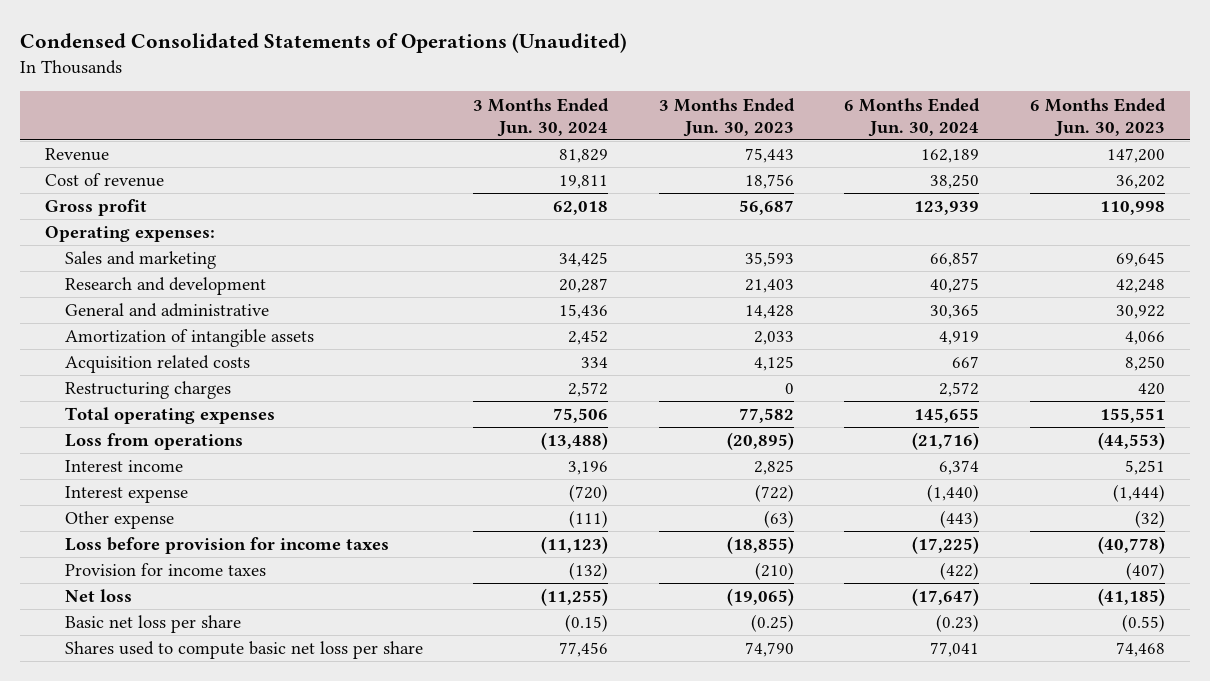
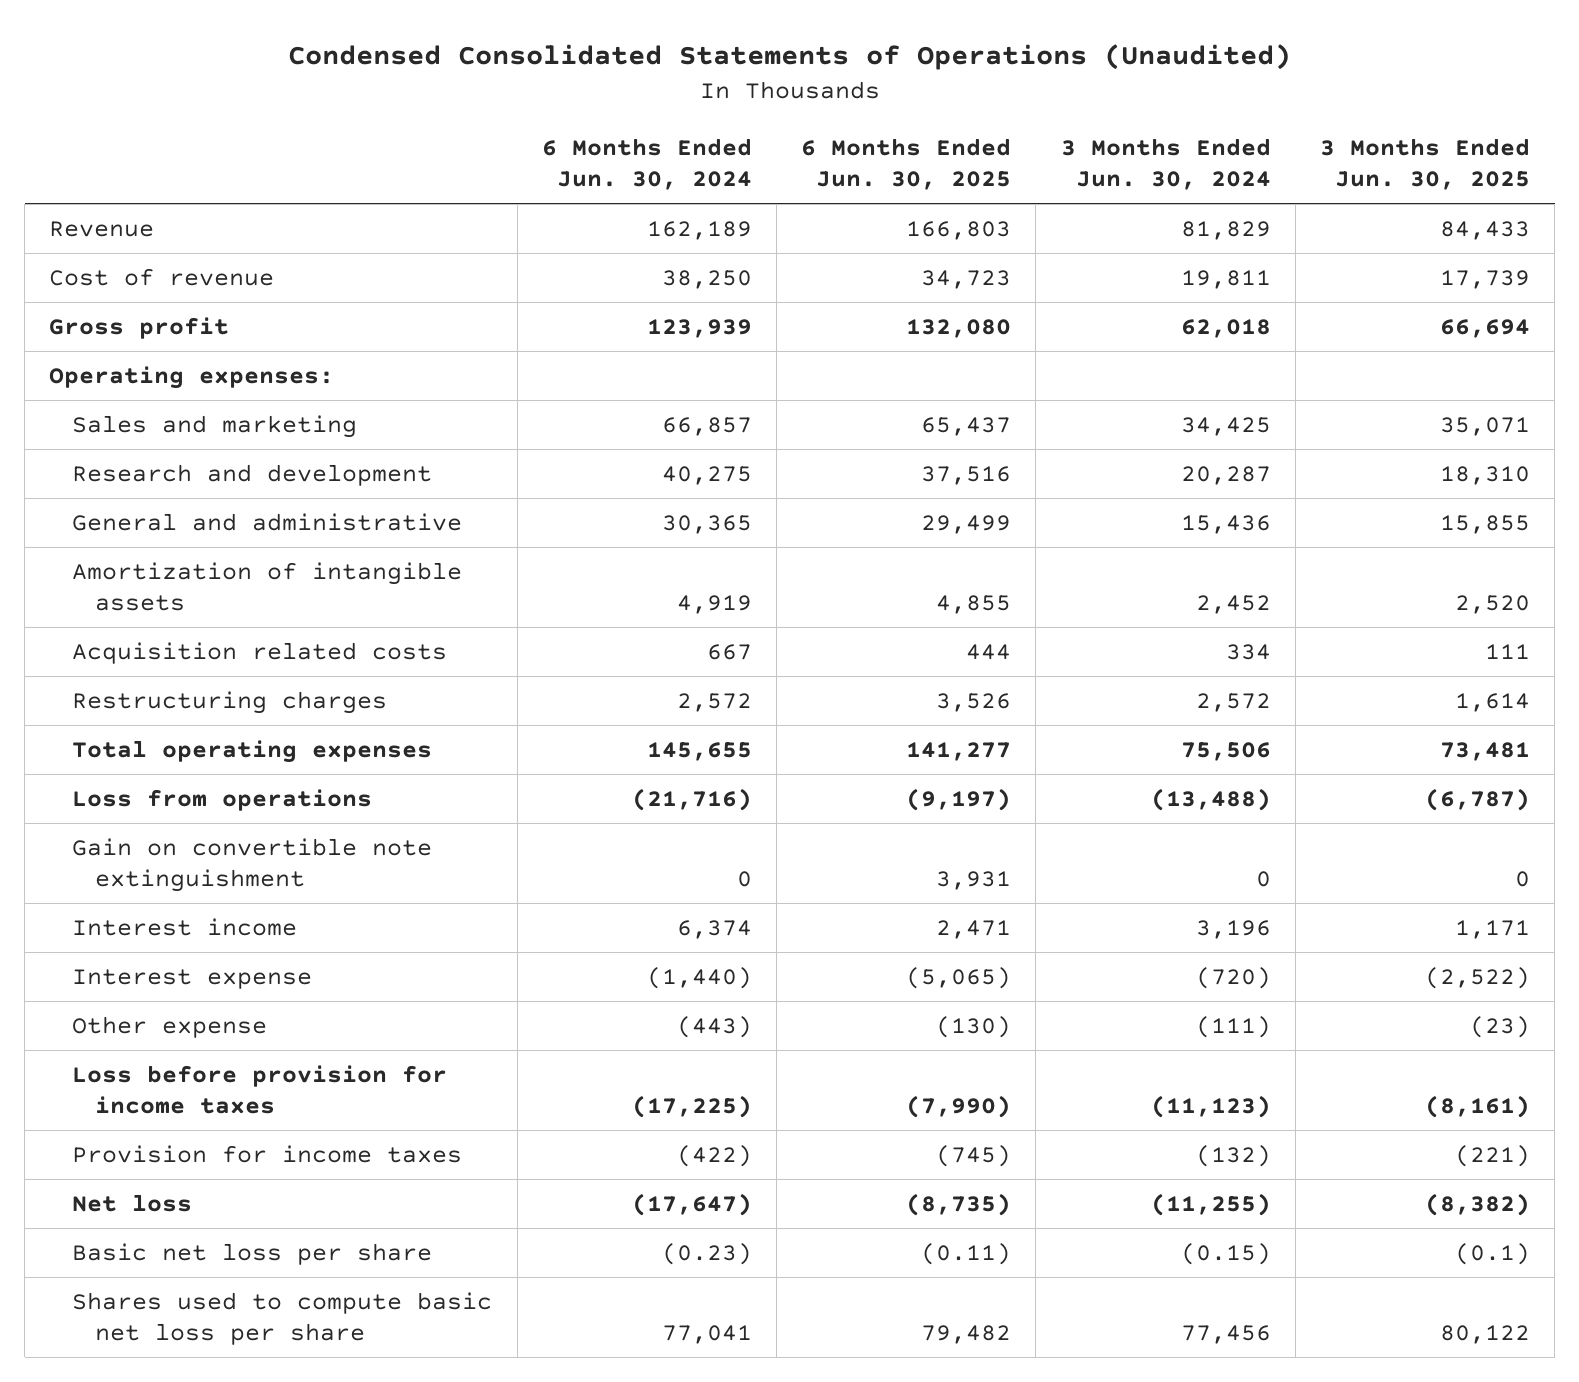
- | 3 Months Ended Jun. 30, 2024 | 3 Months Ended Jun. 30, 2023 | 6 Months Ended Jun. 30, 2024 | 6 Months Ended Jun. 30, 2023
+ | 6 Months Ended Jun. 30, 2024 | 6 Months Ended Jun. 30, 2025 | 3 Months Ended Jun. 30, 2024 | 3 Months Ended Jun. 30, 2025
+ Gain on convertible note extinguishment | 0 | 3,931 | 0 | 0

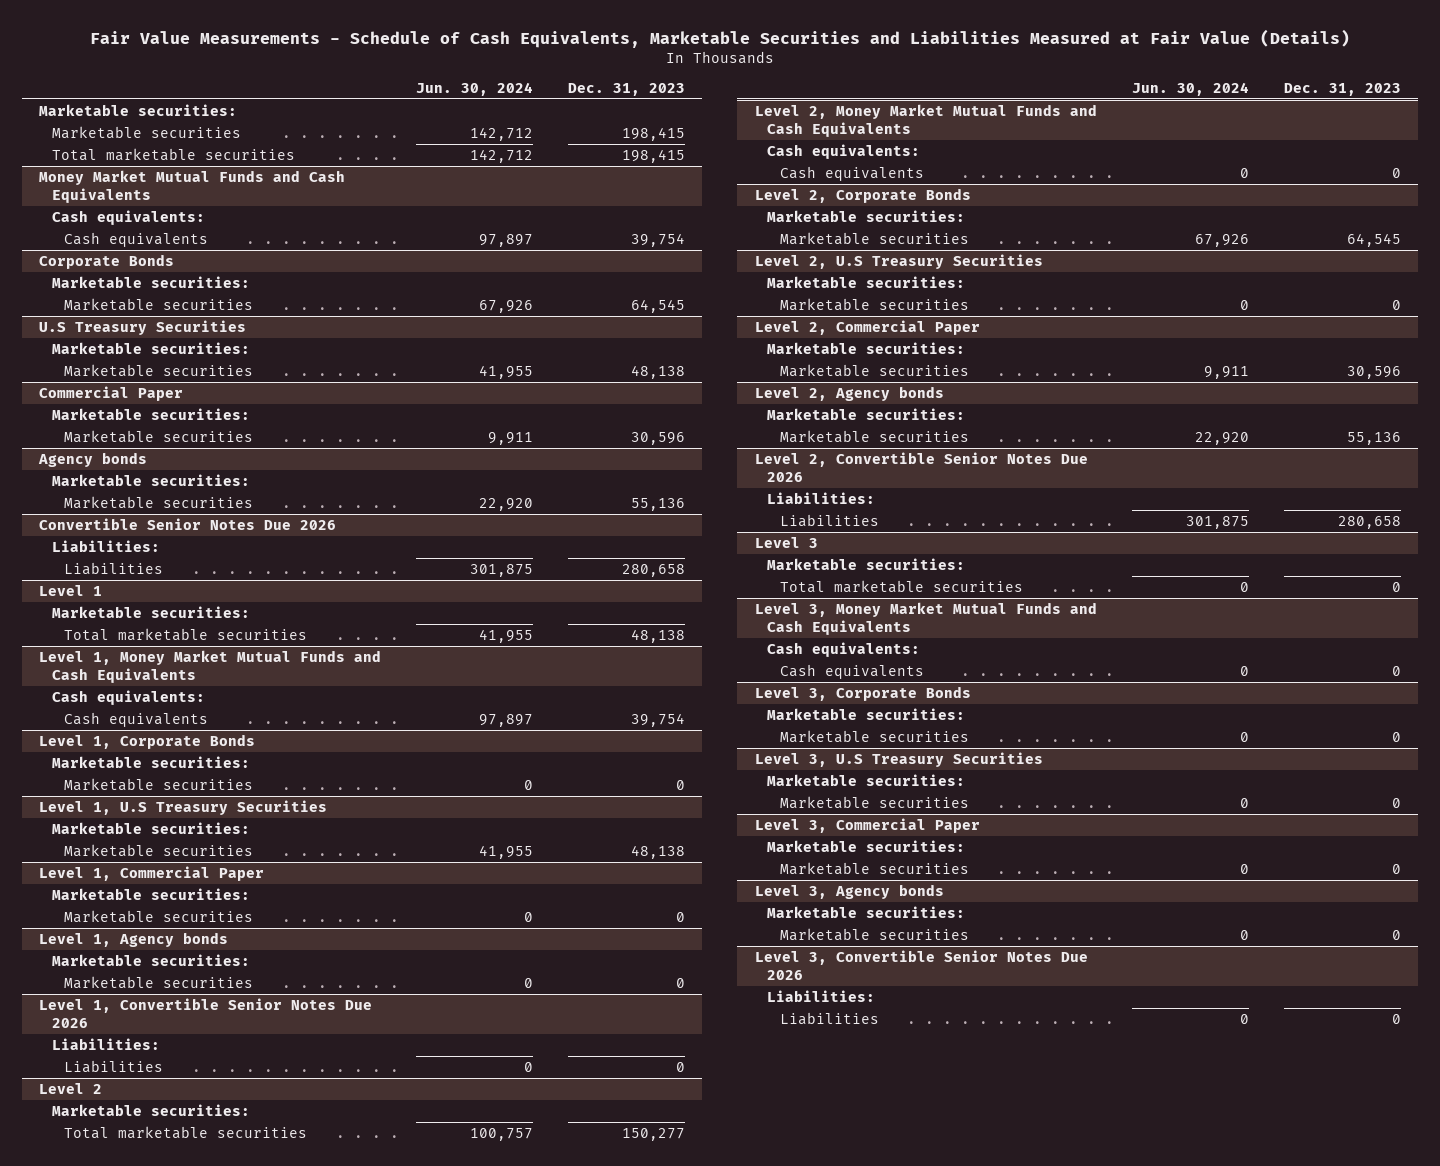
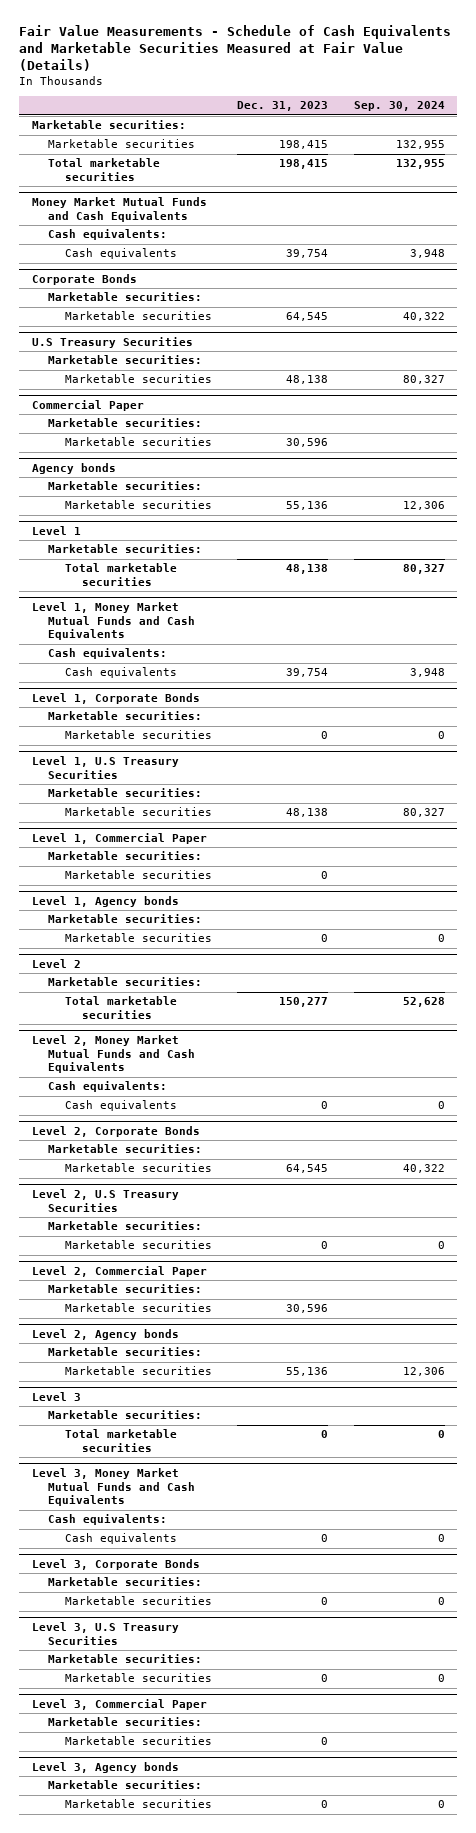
- Fair Value Measurements - Schedule of Cash Equivalents, Marketable Securities and Liabilities Measured at Fair Value (Details)
+ Fair Value Measurements - Schedule of Cash Equivalents and Marketable Securities Measured at Fair Value (Details)
- | Jun. 30, 2024 | Dec. 31, 2023
+ | Dec. 31, 2023 | Sep. 30, 2024
- Convertible Senior Notes Due 2026
- Liabilities:
- Liabilities | 301,875 | 280,658
- Level 1, Convertible Senior Notes Due 2026
- Liabilities:
- Liabilities | 0 | 0
- Level 2, Convertible Senior Notes Due 2026
- Liabilities:
- Liabilities | 301,875 | 280,658
- Level 3, Convertible Senior Notes Due 2026
- Liabilities:
- Liabilities | 0 | 0

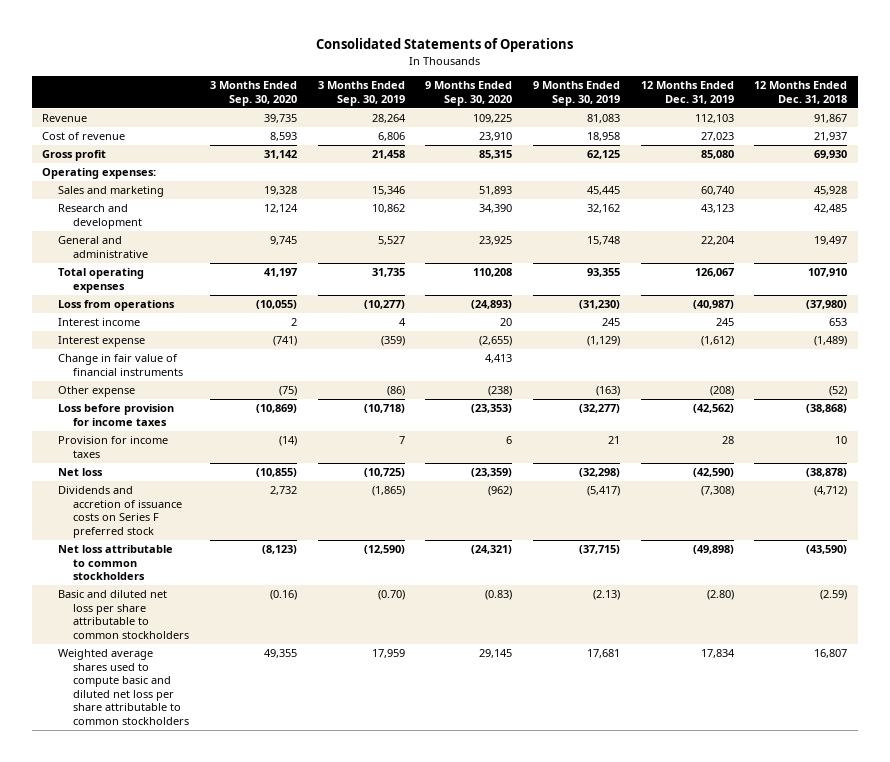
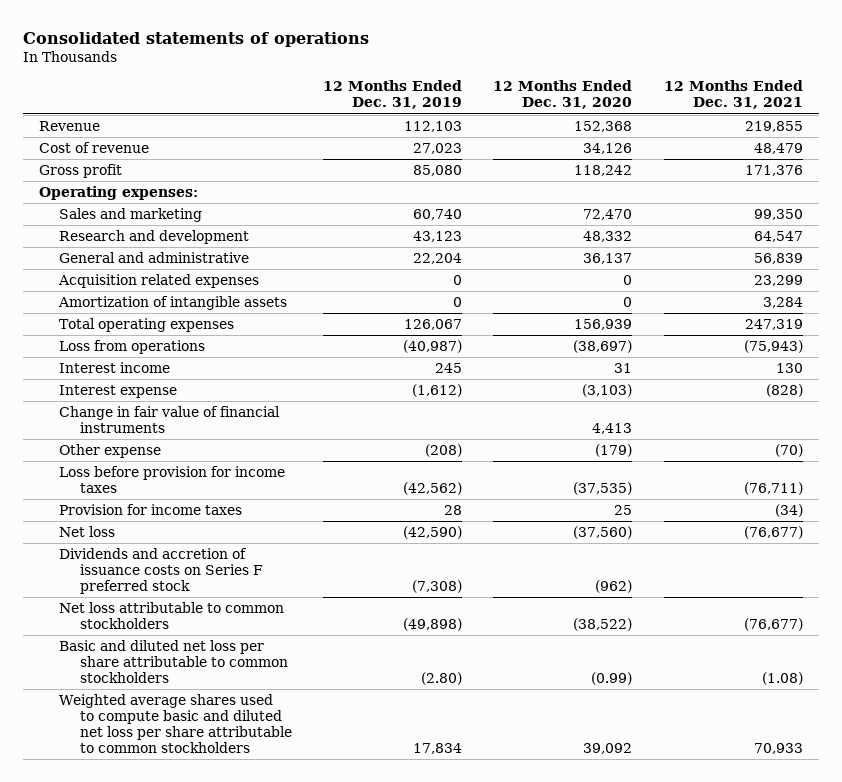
- Consolidated Statements of Operations
+ Consolidated statements of operations
- | 3 Months Ended Sep. 30, 2020 | 3 Months Ended Sep. 30, 2019 | 9 Months Ended Sep. 30, 2020 | 9 Months Ended Sep. 30, 2019 | 12 Months Ended Dec. 31, 2019 | 12 Months Ended Dec. 31, 2018
+ | 12 Months Ended Dec. 31, 2019 | 12 Months Ended Dec. 31, 2020 | 12 Months Ended Dec. 31, 2021
+ Acquisition related expenses | 0 | 0 | 23,299
+ Amortization of intangible assets | 0 | 0 | 3,284

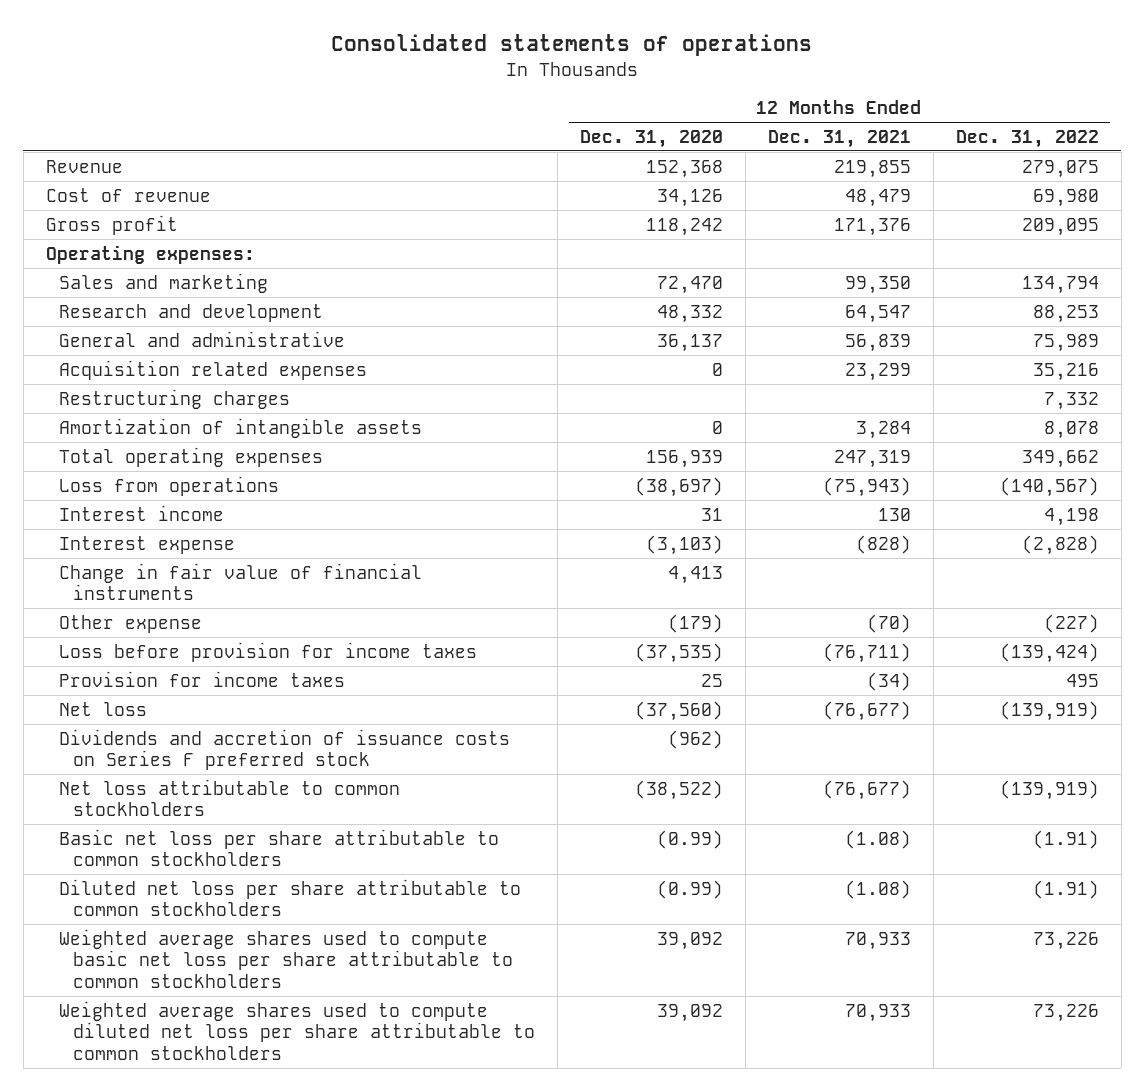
- | 12 Months Ended Dec. 31, 2019 | 12 Months Ended Dec. 31, 2020 | 12 Months Ended Dec. 31, 2021
+ | 12 Months Ended Dec. 31, 2020 | 12 Months Ended Dec. 31, 2021 | 12 Months Ended Dec. 31, 2022
+ Restructuring charges | | | 7,332
- Basic and diluted net loss per share attributable to common stockholders | (2.80) | (0.99) | (1.08)
- Weighted average shares used to compute basic and diluted net loss per share attributable to common stockholders | 17,834 | 39,092 | 70,933
+ Basic net loss per share attributable to common stockholders | (0.99) | (1.08) | (1.91)
+ Diluted net loss per share attributable to common stockholders | (0.99) | (1.08) | (1.91)
+ Weighted average shares used to compute basic net loss per share attributable to common stockholders | 39,092 | 70,933 | 73,226
+ Weighted average shares used to compute diluted net loss per share attributable to common stockholders | 39,092 | 70,933 | 73,226

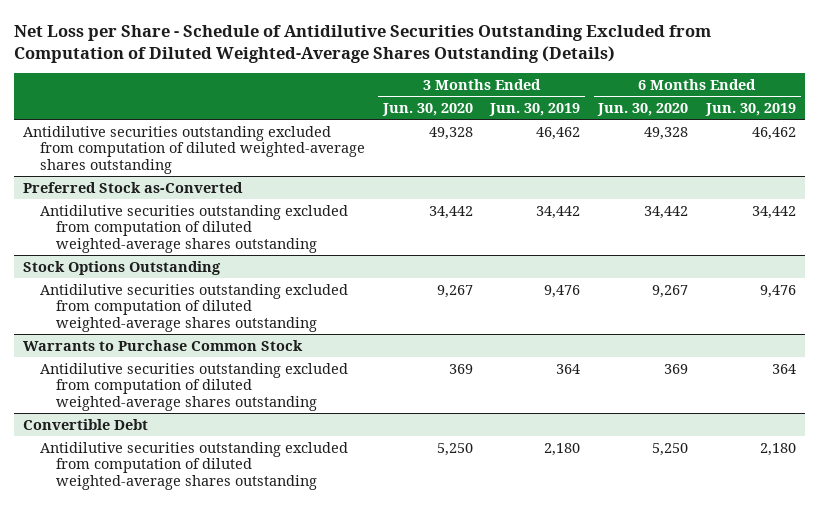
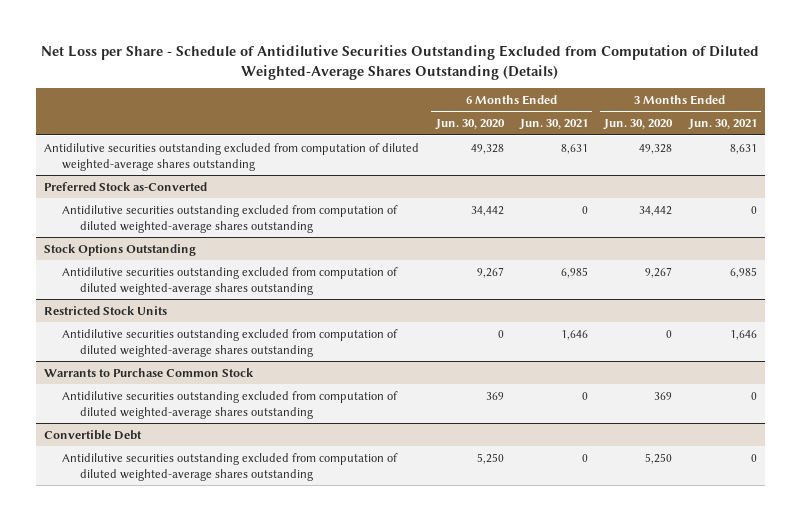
- | 3 Months Ended Jun. 30, 2020 | 3 Months Ended Jun. 30, 2019 | 6 Months Ended Jun. 30, 2020 | 6 Months Ended Jun. 30, 2019
+ | 6 Months Ended Jun. 30, 2020 | 6 Months Ended Jun. 30, 2021 | 3 Months Ended Jun. 30, 2020 | 3 Months Ended Jun. 30, 2021
+ Restricted Stock Units
+ Antidilutive securities outstanding excluded from computation of diluted weighted-average shares outstanding | 0 | 1,646 | 0 | 1,646

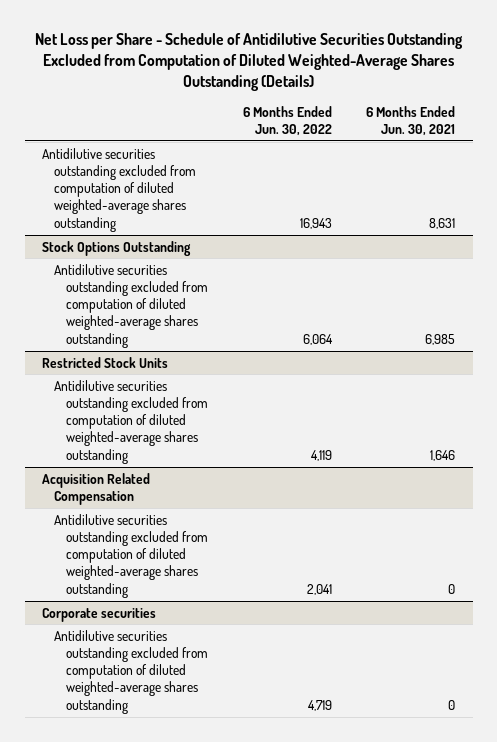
- | 6 Months Ended Jun. 30, 2020 | 6 Months Ended Jun. 30, 2021 | 3 Months Ended Jun. 30, 2020 | 3 Months Ended Jun. 30, 2021
+ | 6 Months Ended Jun. 30, 2022 | 6 Months Ended Jun. 30, 2021
- Preferred Stock as-Converted
- Antidilutive securities outstanding excluded from computation of diluted weighted-average shares outstanding | 34,442 | 0 | 34,442 | 0
- Warrants to Purchase Common Stock
+ Acquisition Related Compensation
- Convertible Debt
+ Corporate securities

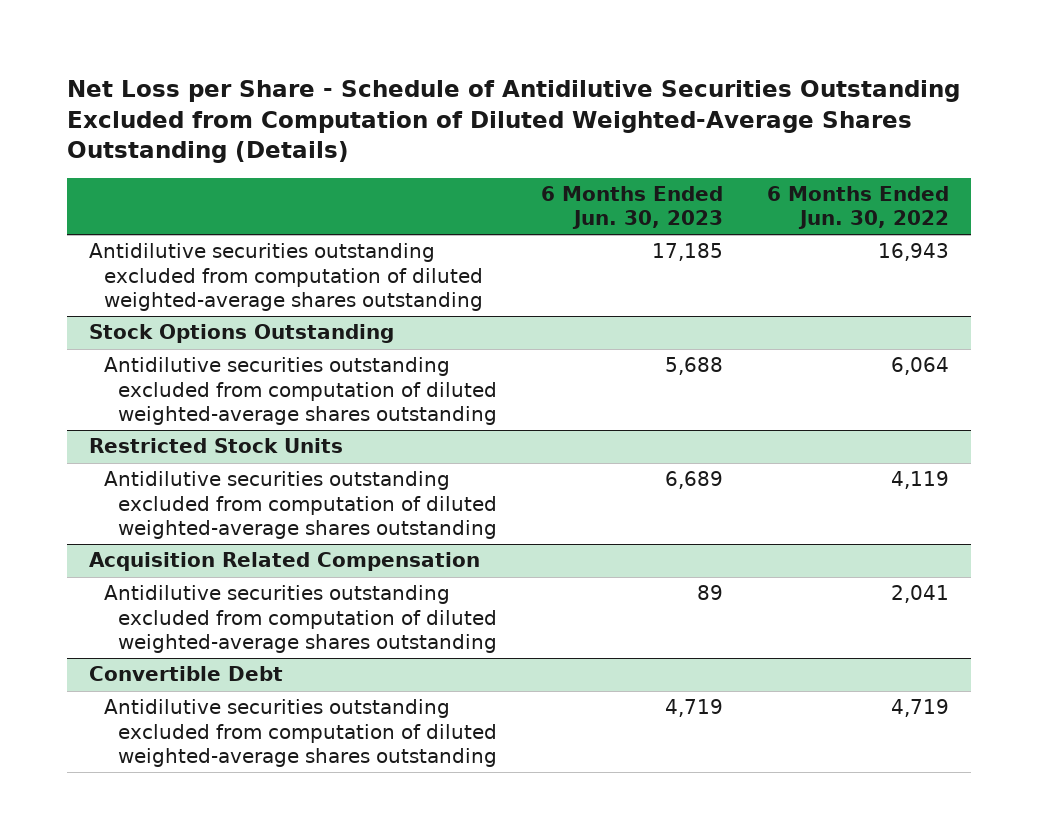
- | 6 Months Ended Jun. 30, 2022 | 6 Months Ended Jun. 30, 2021
+ | 6 Months Ended Jun. 30, 2023 | 6 Months Ended Jun. 30, 2022
- Corporate securities
+ Convertible Debt

